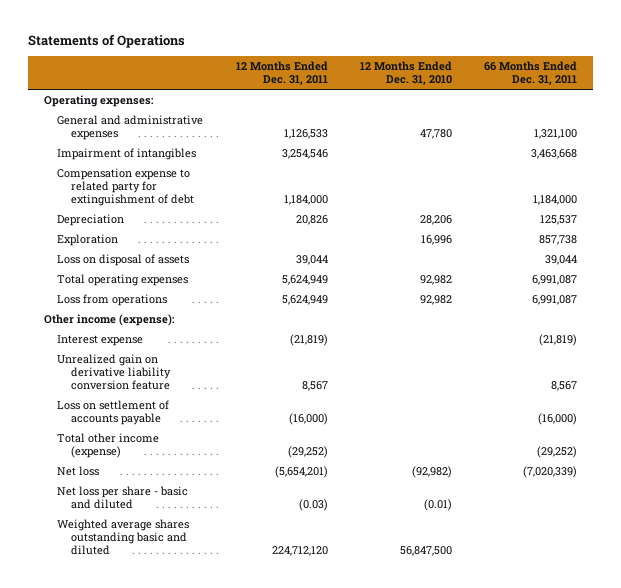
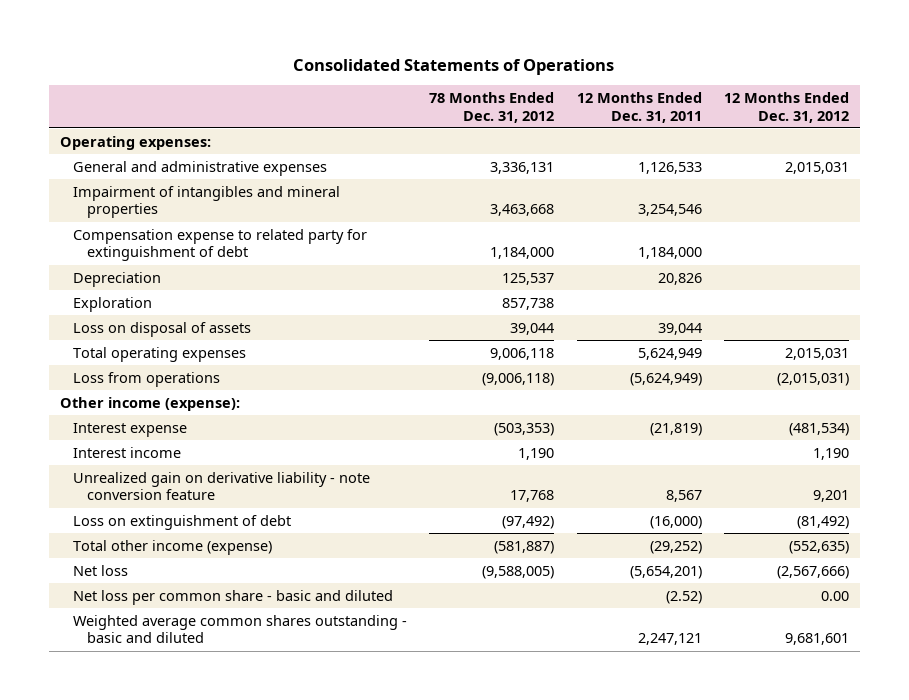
- Statements of Operations
+ Consolidated Statements of Operations
- | 12 Months Ended Dec. 31, 2011 | 12 Months Ended Dec. 31, 2010 | 66 Months Ended Dec. 31, 2011
+ | 78 Months Ended Dec. 31, 2012 | 12 Months Ended Dec. 31, 2011 | 12 Months Ended Dec. 31, 2012
- Impairment of intangibles | 3,254,546 | | 3,463,668
+ Impairment of intangibles and mineral properties | 3,463,668 | 3,254,546 |
- Loss from operations | 5,624,949 | 92,982 | 6,991,087
+ Loss from operations | (9,006,118) | (5,624,949) | (2,015,031)
- Unrealized gain on derivative liability conversion feature | 8,567 | | 8,567
- Loss on settlement of accounts payable | (16,000) | | (16,000)
+ Interest income | 1,190 | | 1,190
+ Unrealized gain on derivative liability - note conversion feature | 17,768 | 8,567 | 9,201
+ Loss on extinguishment of debt | (97,492) | (16,000) | (81,492)
- Net loss per share - basic and diluted | (0.03) | (0.01) |
- Weighted average shares outstanding basic and diluted | 224,712,120 | 56,847,500 |
+ Net loss per common share - basic and diluted | | (2.52) | 0.00
+ Weighted average common shares outstanding - basic and diluted | | 2,247,121 | 9,681,601

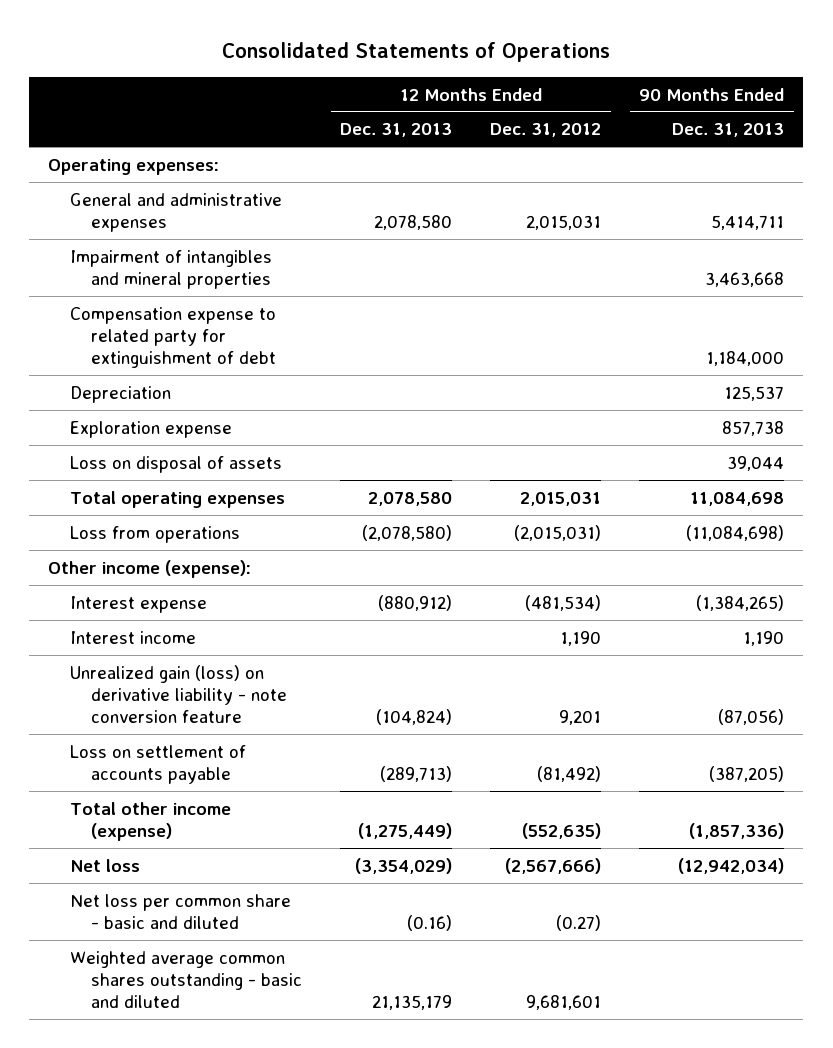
- | 78 Months Ended Dec. 31, 2012 | 12 Months Ended Dec. 31, 2011 | 12 Months Ended Dec. 31, 2012
+ | 12 Months Ended Dec. 31, 2013 | 12 Months Ended Dec. 31, 2012 | 90 Months Ended Dec. 31, 2013
- Exploration | 857,738 | |
+ Exploration expense | | | 857,738
- Unrealized gain on derivative liability - note conversion feature | 17,768 | 8,567 | 9,201
- Loss on extinguishment of debt | (97,492) | (16,000) | (81,492)
+ Unrealized gain (loss) on derivative liability - note conversion feature | (104,824) | 9,201 | (87,056)
+ Loss on settlement of accounts payable | (289,713) | (81,492) | (387,205)
- Net loss per common share - basic and diluted | | (2.52) | 0.00
+ Net loss per common share - basic and diluted | (0.16) | (0.27) |

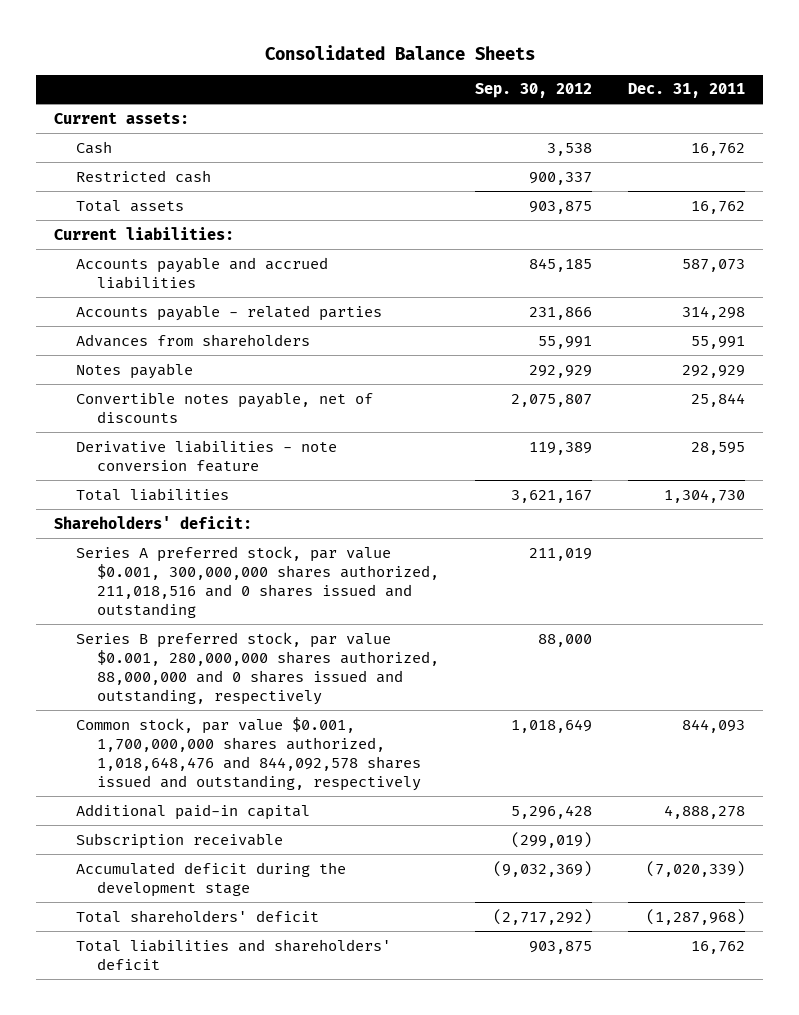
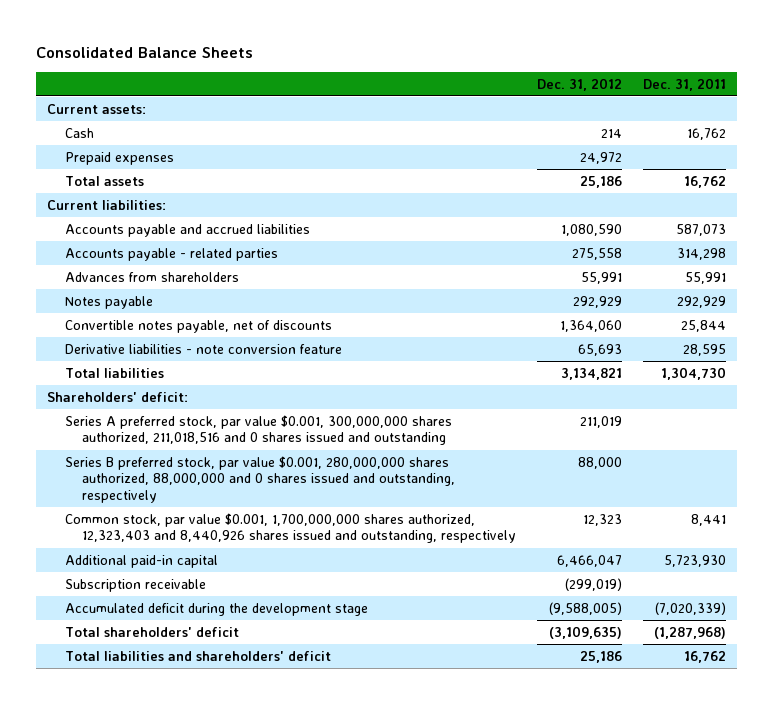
- | Sep. 30, 2012 | Dec. 31, 2011
+ | Dec. 31, 2012 | Dec. 31, 2011
- Restricted cash | 900,337 |
+ Prepaid expenses | 24,972 |
- Common stock, par value $0.001, 1,700,000,000 shares authorized, 1,018,648,476 and 844,092,578 shares issued and outstanding, respectively | 1,018,649 | 844,093
- Additional paid-in capital | 5,296,428 | 4,888,278
+ Common stock, par value $0.001, 1,700,000,000 shares authorized, 12,323,403 and 8,440,926 shares issued and outstanding, respectively | 12,323 | 8,441
+ Additional paid-in capital | 6,466,047 | 5,723,930

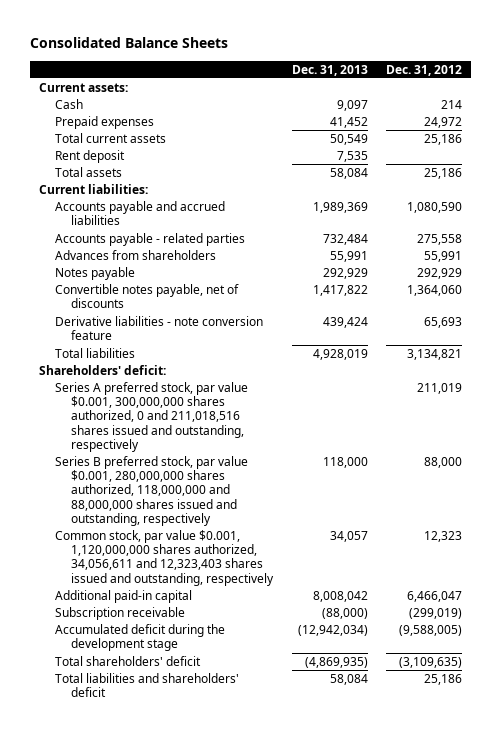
- | Dec. 31, 2012 | Dec. 31, 2011
+ | Dec. 31, 2013 | Dec. 31, 2012
+ Total current assets | 50,549 | 25,186
+ Rent deposit | 7,535 |
- Series A preferred stock, par value $0.001, 300,000,000 shares authorized, 211,018,516 and 0 shares issued and outstanding | 211,019 |
- Series B preferred stock, par value $0.001, 280,000,000 shares authorized, 88,000,000 and 0 shares issued and outstanding, respectively | 88,000 |
- Common stock, par value $0.001, 1,700,000,000 shares authorized, 12,323,403 and 8,440,926 shares issued and outstanding, respectively | 12,323 | 8,441
+ Series A preferred stock, par value $0.001, 300,000,000 shares authorized, 0 and 211,018,516 shares issued and outstanding, respectively | | 211,019
+ Series B preferred stock, par value $0.001, 280,000,000 shares authorized, 118,000,000 and 88,000,000 shares issued and outstanding, respectively | 118,000 | 88,000
+ Common stock, par value $0.001, 1,120,000,000 shares authorized, 34,056,611 and 12,323,403 shares issued and outstanding, respectively | 34,057 | 12,323

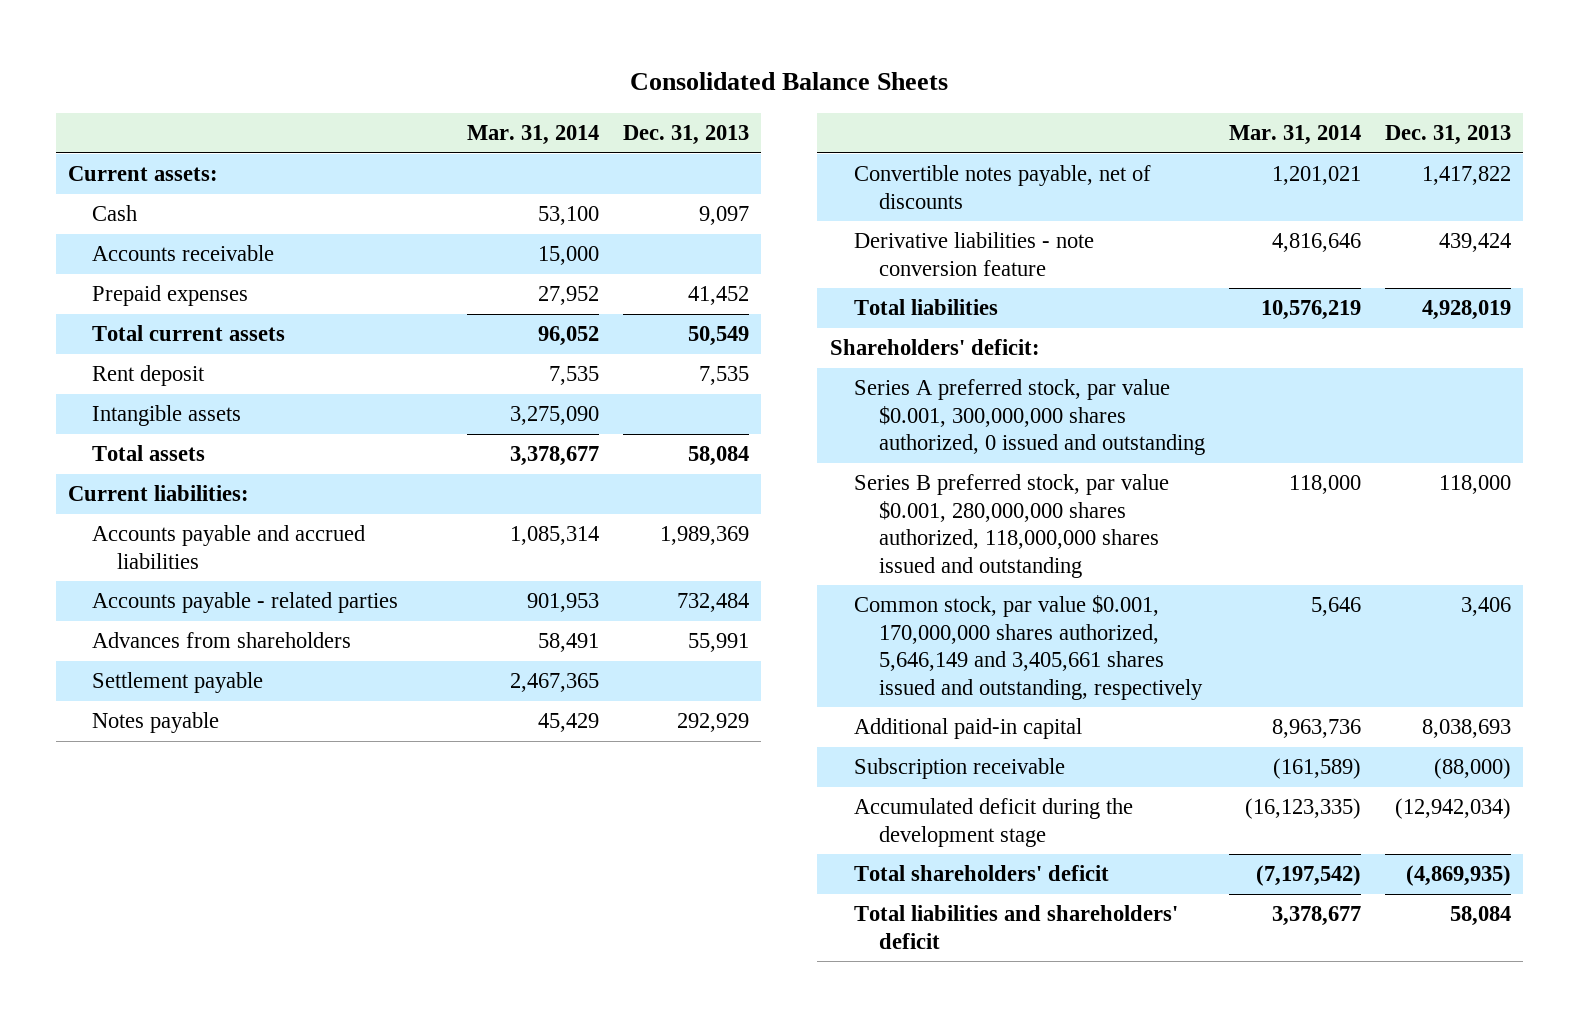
- | Dec. 31, 2013 | Dec. 31, 2012
+ | Mar. 31, 2014 | Dec. 31, 2013
+ Accounts receivable | 15,000 |
+ Intangible assets | 3,275,090 |
+ Settlement payable | 2,467,365 |
- Series A preferred stock, par value $0.001, 300,000,000 shares authorized, 0 and 211,018,516 shares issued and outstanding, respectively | | 211,019
- Series B preferred stock, par value $0.001, 280,000,000 shares authorized, 118,000,000 and 88,000,000 shares issued and outstanding, respectively | 118,000 | 88,000
- Common stock, par value $0.001, 1,120,000,000 shares authorized, 34,056,611 and 12,323,403 shares issued and outstanding, respectively | 34,057 | 12,323
- Additional paid-in capital | 8,008,042 | 6,466,047
+ Series A preferred stock, par value $0.001, 300,000,000 shares authorized, 0 issued and outstanding
+ Series B preferred stock, par value $0.001, 280,000,000 shares authorized, 118,000,000 shares issued and outstanding | 118,000 | 118,000
+ Common stock, par value $0.001, 170,000,000 shares authorized, 5,646,149 and 3,405,661 shares issued and outstanding, respectively | 5,646 | 3,406
+ Additional paid-in capital | 8,963,736 | 8,038,693

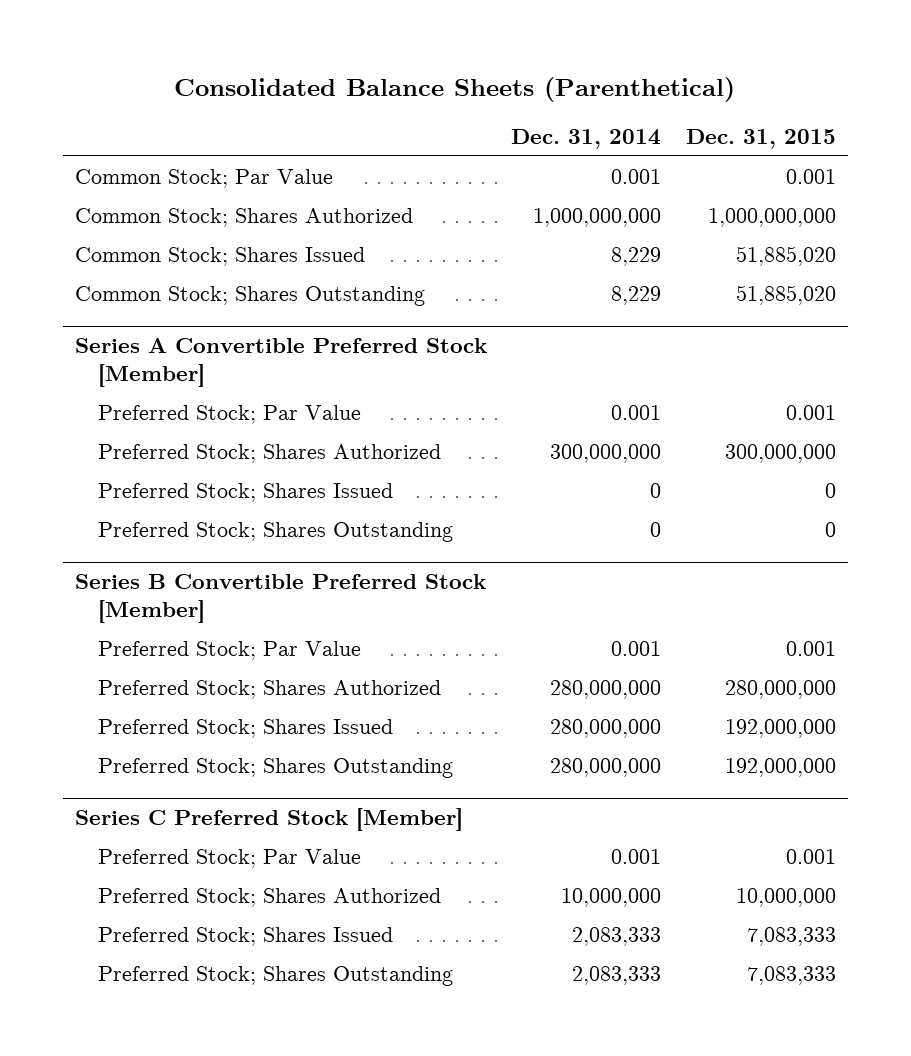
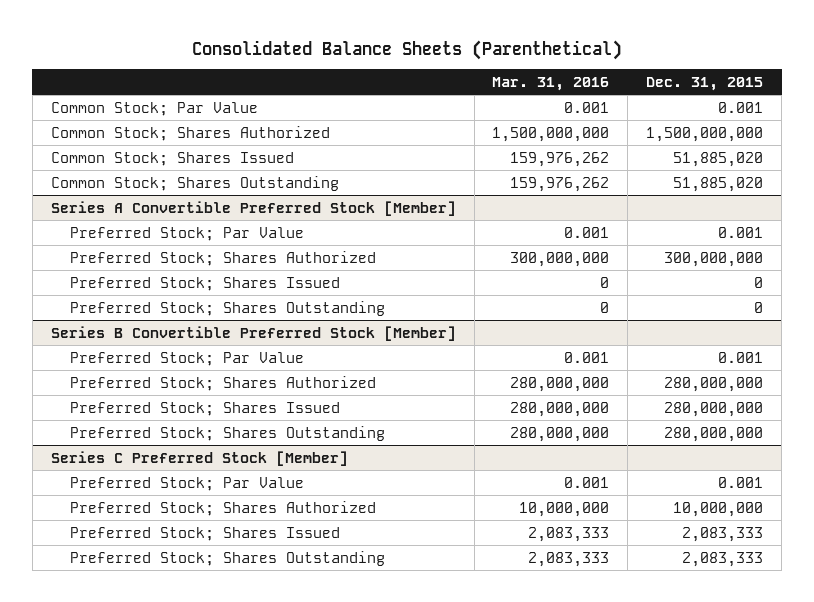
- | Dec. 31, 2014 | Dec. 31, 2015
+ | Mar. 31, 2016 | Dec. 31, 2015
- Common Stock; Shares Authorized | 1,000,000,000 | 1,000,000,000
+ Common Stock; Shares Authorized | 1,500,000,000 | 1,500,000,000
@ Series B Convertible Preferred Stock [Member]
- Preferred Stock; Shares Issued | 280,000,000 | 192,000,000
- Preferred Stock; Shares Outstanding | 280,000,000 | 192,000,000
+ Preferred Stock; Shares Issued | 280,000,000 | 280,000,000
+ Preferred Stock; Shares Outstanding | 280,000,000 | 280,000,000
@ Series C Preferred Stock [Member]
- Preferred Stock; Shares Issued | 2,083,333 | 7,083,333
- Preferred Stock; Shares Outstanding | 2,083,333 | 7,083,333
+ Preferred Stock; Shares Issued | 2,083,333 | 2,083,333
+ Preferred Stock; Shares Outstanding | 2,083,333 | 2,083,333

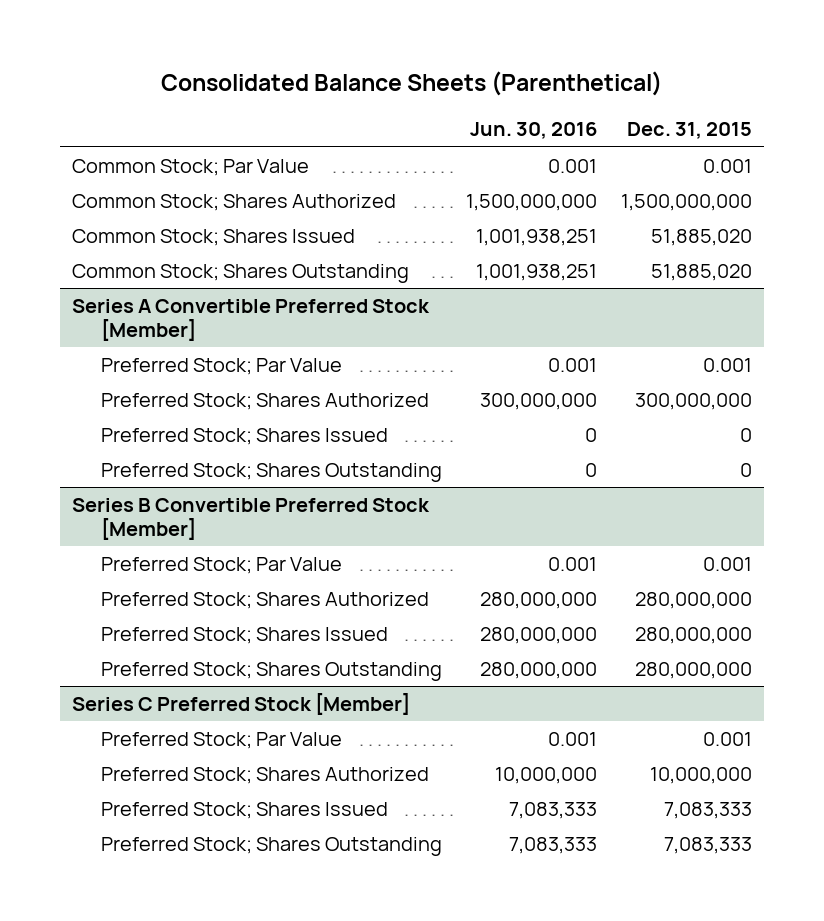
- | Mar. 31, 2016 | Dec. 31, 2015
+ | Jun. 30, 2016 | Dec. 31, 2015
@ Series C Preferred Stock [Member]
- Preferred Stock; Shares Issued | 2,083,333 | 2,083,333
- Preferred Stock; Shares Outstanding | 2,083,333 | 2,083,333
+ Preferred Stock; Shares Issued | 7,083,333 | 7,083,333
+ Preferred Stock; Shares Outstanding | 7,083,333 | 7,083,333

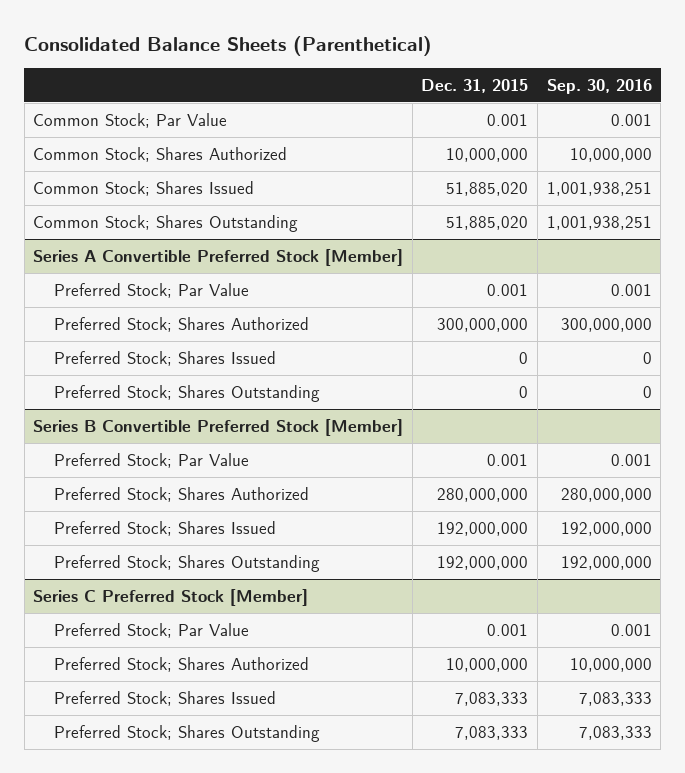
- | Jun. 30, 2016 | Dec. 31, 2015
+ | Dec. 31, 2015 | Sep. 30, 2016
- Common Stock; Shares Authorized | 1,500,000,000 | 1,500,000,000
+ Common Stock; Shares Authorized | 10,000,000 | 10,000,000
@ Series B Convertible Preferred Stock [Member]
- Preferred Stock; Shares Issued | 280,000,000 | 280,000,000
- Preferred Stock; Shares Outstanding | 280,000,000 | 280,000,000
+ Preferred Stock; Shares Issued | 192,000,000 | 192,000,000
+ Preferred Stock; Shares Outstanding | 192,000,000 | 192,000,000

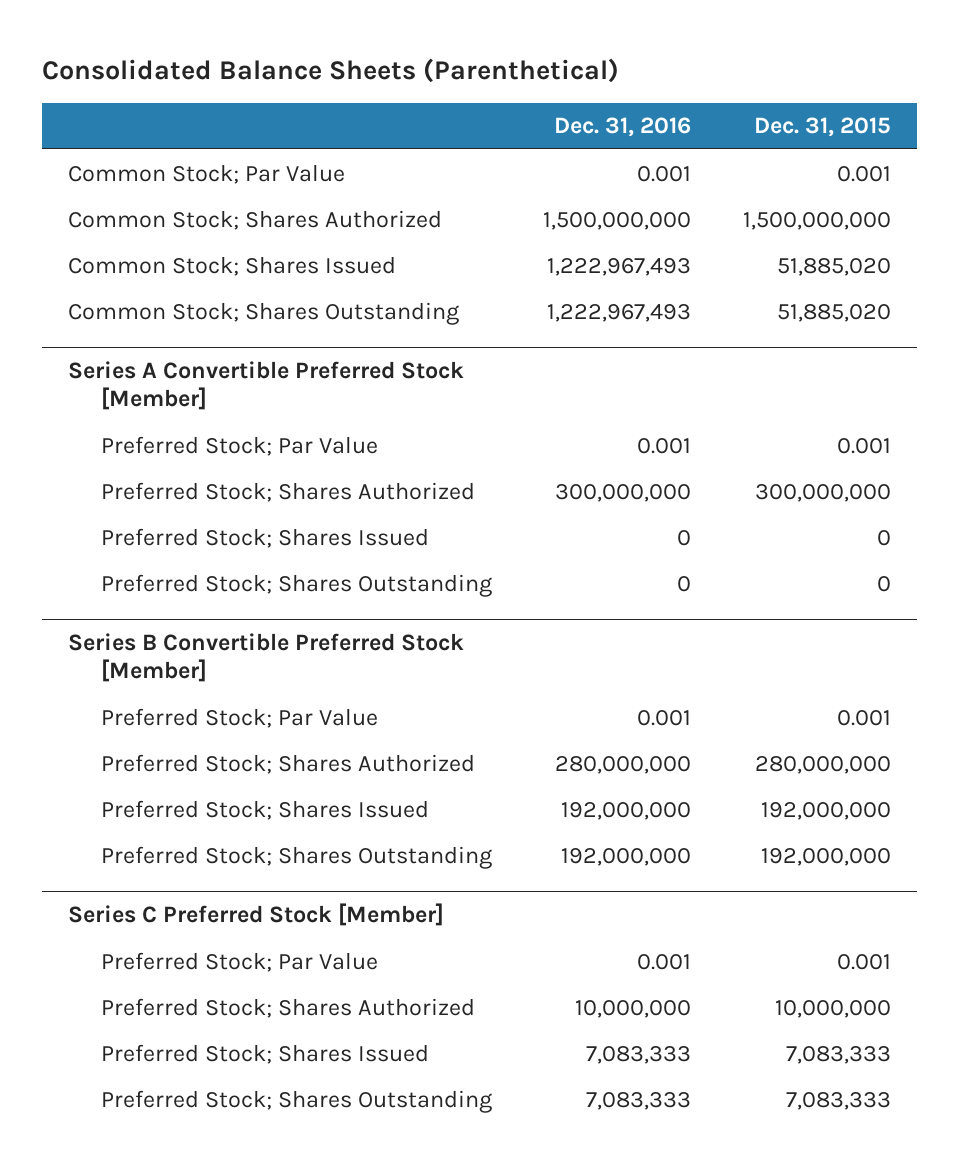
- | Dec. 31, 2015 | Sep. 30, 2016
+ | Dec. 31, 2016 | Dec. 31, 2015
- Common Stock; Shares Authorized | 10,000,000 | 10,000,000
+ Common Stock; Shares Authorized | 1,500,000,000 | 1,500,000,000

